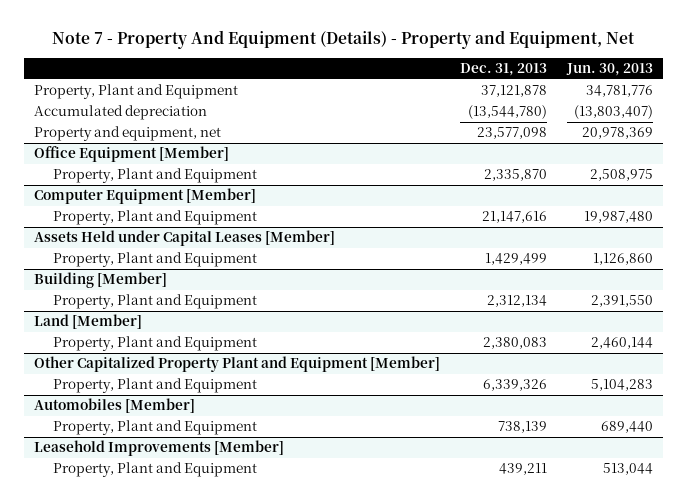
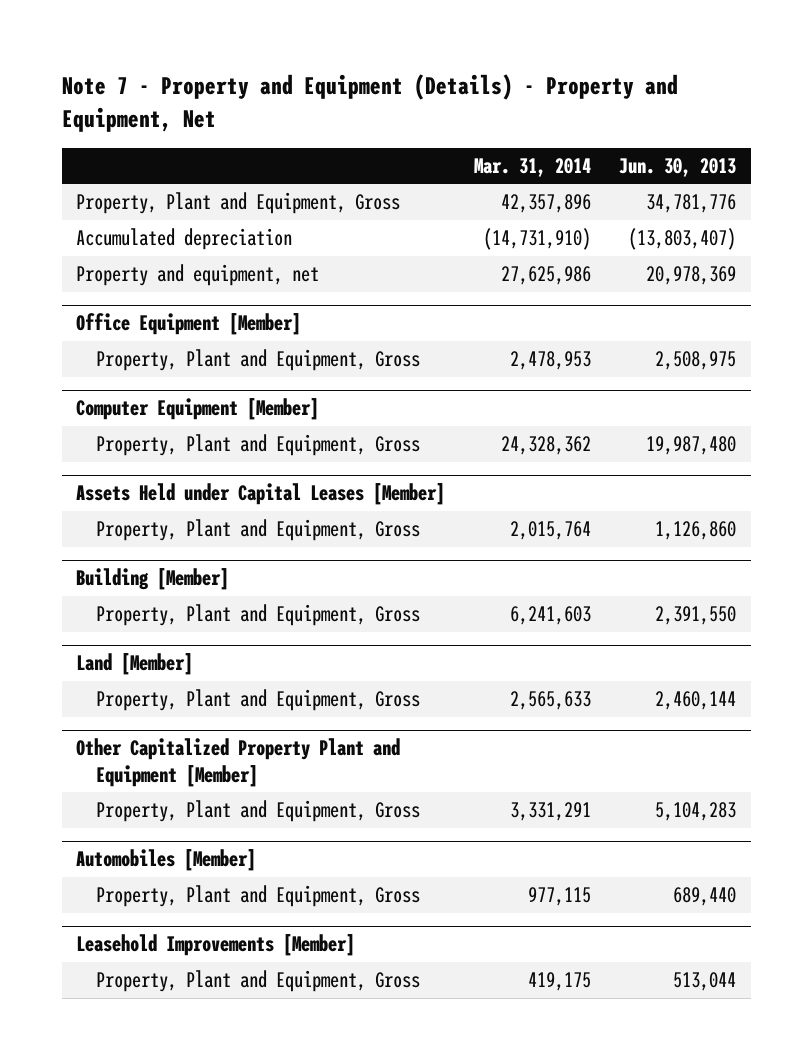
- Note 7 - Property And Equipment (Details) - Property and Equipment, Net
+ Note 7 - Property and Equipment (Details) - Property and Equipment, Net
- | Dec. 31, 2013 | Jun. 30, 2013
+ | Mar. 31, 2014 | Jun. 30, 2013
- Property, Plant and Equipment | 37,121,878 | 34,781,776
+ Property, Plant and Equipment, Gross | 42,357,896 | 34,781,776
@ Office Equipment [Member]
- Property, Plant and Equipment | 2,335,870 | 2,508,975
+ Property, Plant and Equipment, Gross | 2,478,953 | 2,508,975
@ Computer Equipment [Member]
- Property, Plant and Equipment | 21,147,616 | 19,987,480
+ Property, Plant and Equipment, Gross | 24,328,362 | 19,987,480
@ Assets Held under Capital Leases [Member]
- Property, Plant and Equipment | 1,429,499 | 1,126,860
+ Property, Plant and Equipment, Gross | 2,015,764 | 1,126,860
@ Building [Member]
- Property, Plant and Equipment | 2,312,134 | 2,391,550
+ Property, Plant and Equipment, Gross | 6,241,603 | 2,391,550
@ Land [Member]
- Property, Plant and Equipment | 2,380,083 | 2,460,144
+ Property, Plant and Equipment, Gross | 2,565,633 | 2,460,144
@ Other Capitalized Property Plant and Equipment [Member]
- Property, Plant and Equipment | 6,339,326 | 5,104,283
+ Property, Plant and Equipment, Gross | 3,331,291 | 5,104,283
@ Automobiles [Member]
- Property, Plant and Equipment | 738,139 | 689,440
+ Property, Plant and Equipment, Gross | 977,115 | 689,440
@ Leasehold Improvements [Member]
- Property, Plant and Equipment | 439,211 | 513,044
+ Property, Plant and Equipment, Gross | 419,175 | 513,044

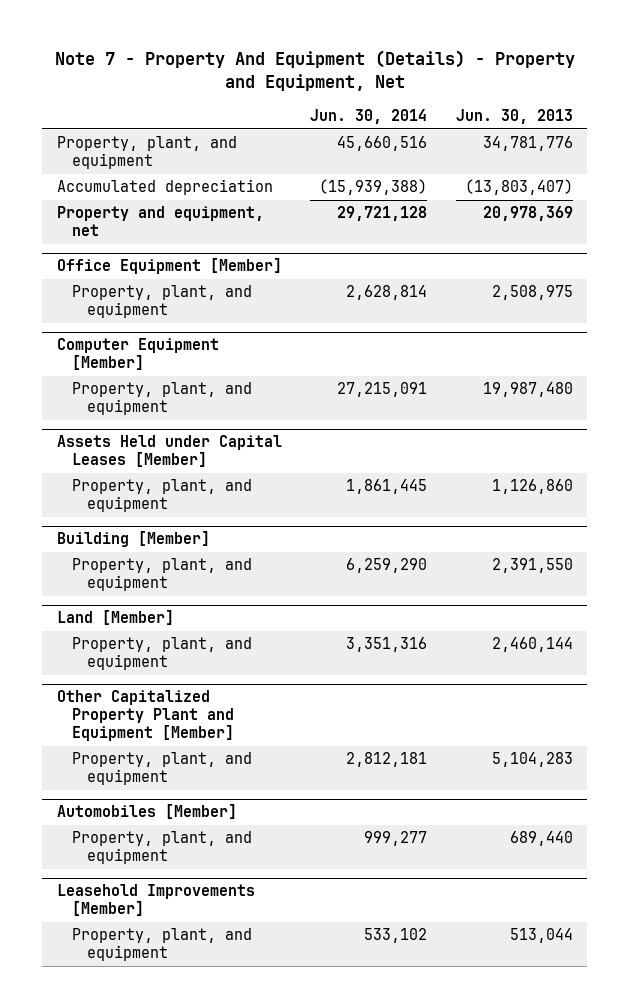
- Note 7 - Property and Equipment (Details) - Property and Equipment, Net
+ Note 7 - Property And Equipment (Details) - Property and Equipment, Net
- | Mar. 31, 2014 | Jun. 30, 2013
+ | Jun. 30, 2014 | Jun. 30, 2013
- Property, Plant and Equipment, Gross | 42,357,896 | 34,781,776
+ Property, plant, and equipment | 45,660,516 | 34,781,776
@ Office Equipment [Member]
- Property, Plant and Equipment, Gross | 2,478,953 | 2,508,975
+ Property, plant, and equipment | 2,628,814 | 2,508,975
@ Computer Equipment [Member]
- Property, Plant and Equipment, Gross | 24,328,362 | 19,987,480
+ Property, plant, and equipment | 27,215,091 | 19,987,480
@ Assets Held under Capital Leases [Member]
- Property, Plant and Equipment, Gross | 2,015,764 | 1,126,860
+ Property, plant, and equipment | 1,861,445 | 1,126,860
@ Building [Member]
- Property, Plant and Equipment, Gross | 6,241,603 | 2,391,550
+ Property, plant, and equipment | 6,259,290 | 2,391,550
@ Land [Member]
- Property, Plant and Equipment, Gross | 2,565,633 | 2,460,144
+ Property, plant, and equipment | 3,351,316 | 2,460,144
@ Other Capitalized Property Plant and Equipment [Member]
- Property, Plant and Equipment, Gross | 3,331,291 | 5,104,283
+ Property, plant, and equipment | 2,812,181 | 5,104,283
@ Automobiles [Member]
- Property, Plant and Equipment, Gross | 977,115 | 689,440
+ Property, plant, and equipment | 999,277 | 689,440
@ Leasehold Improvements [Member]
- Property, Plant and Equipment, Gross | 419,175 | 513,044
+ Property, plant, and equipment | 533,102 | 513,044

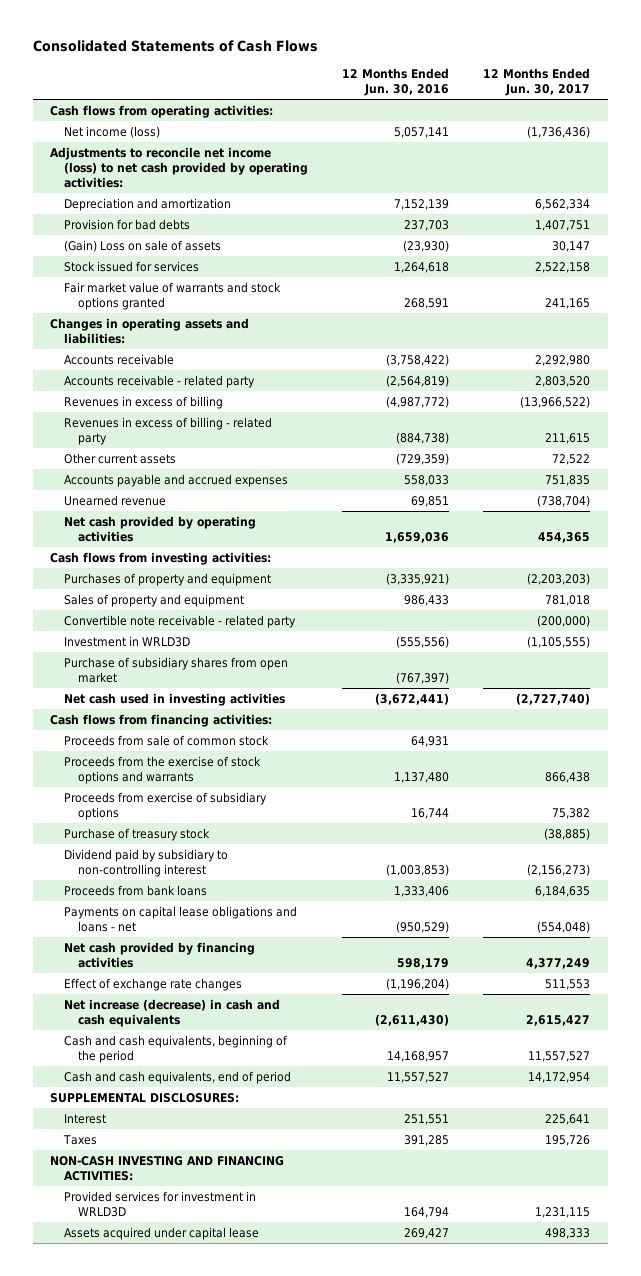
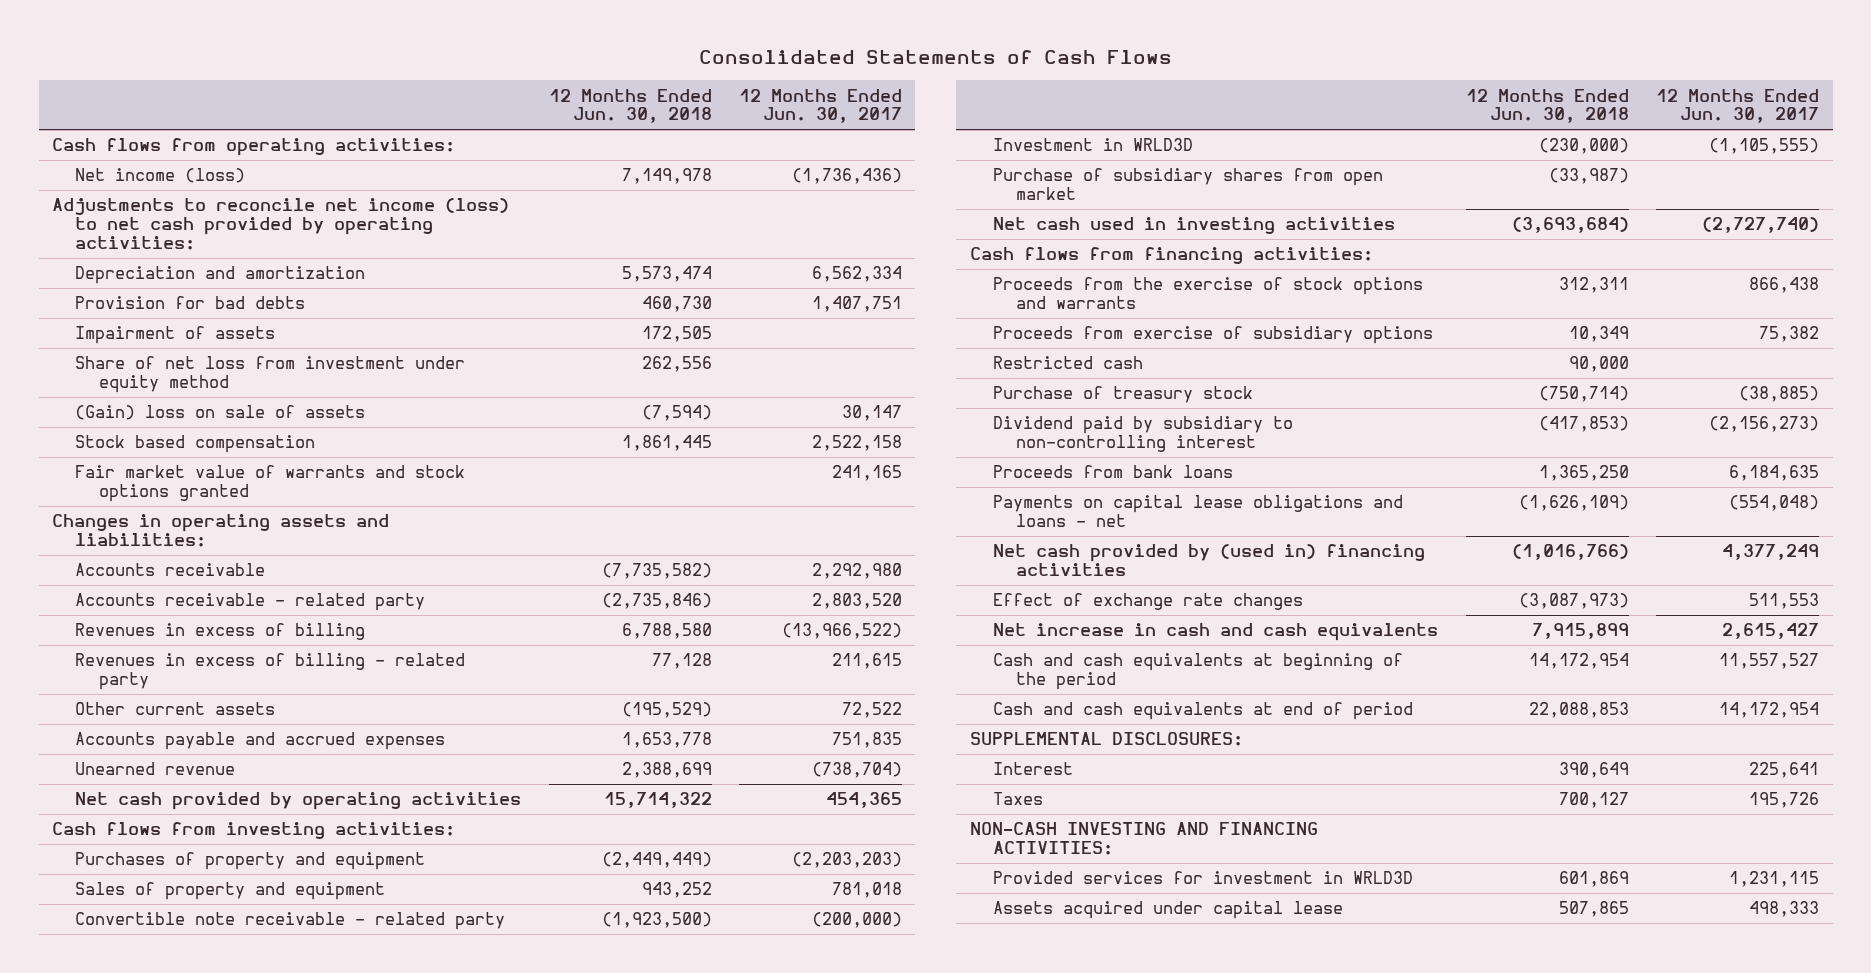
- | 12 Months Ended Jun. 30, 2016 | 12 Months Ended Jun. 30, 2017
+ | 12 Months Ended Jun. 30, 2018 | 12 Months Ended Jun. 30, 2017
- (Gain) Loss on sale of assets | (23,930) | 30,147
- Stock issued for services | 1,264,618 | 2,522,158
+ Impairment of assets | 172,505 |
+ Share of net loss from investment under equity method | 262,556 |
+ (Gain) loss on sale of assets | (7,594) | 30,147
+ Stock based compensation | 1,861,445 | 2,522,158
- Proceeds from sale of common stock | 64,931 |
+ Restricted cash | 90,000 |
- Net cash provided by financing activities | 598,179 | 4,377,249
+ Net cash provided by (used in) financing activities | (1,016,766) | 4,377,249
- Net increase (decrease) in cash and cash equivalents | (2,611,430) | 2,615,427
- Cash and cash equivalents, beginning of the period | 14,168,957 | 11,557,527
- Cash and cash equivalents, end of period | 11,557,527 | 14,172,954
+ Net increase in cash and cash equivalents | 7,915,899 | 2,615,427
+ Cash and cash equivalents at beginning of the period | 14,172,954 | 11,557,527
+ Cash and cash equivalents at end of period | 22,088,853 | 14,172,954

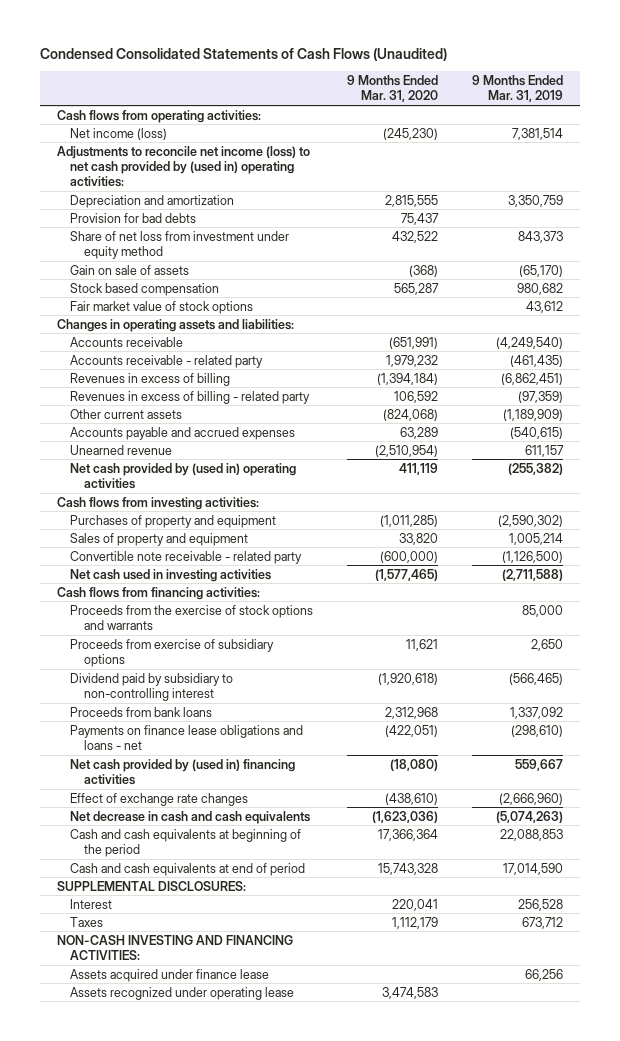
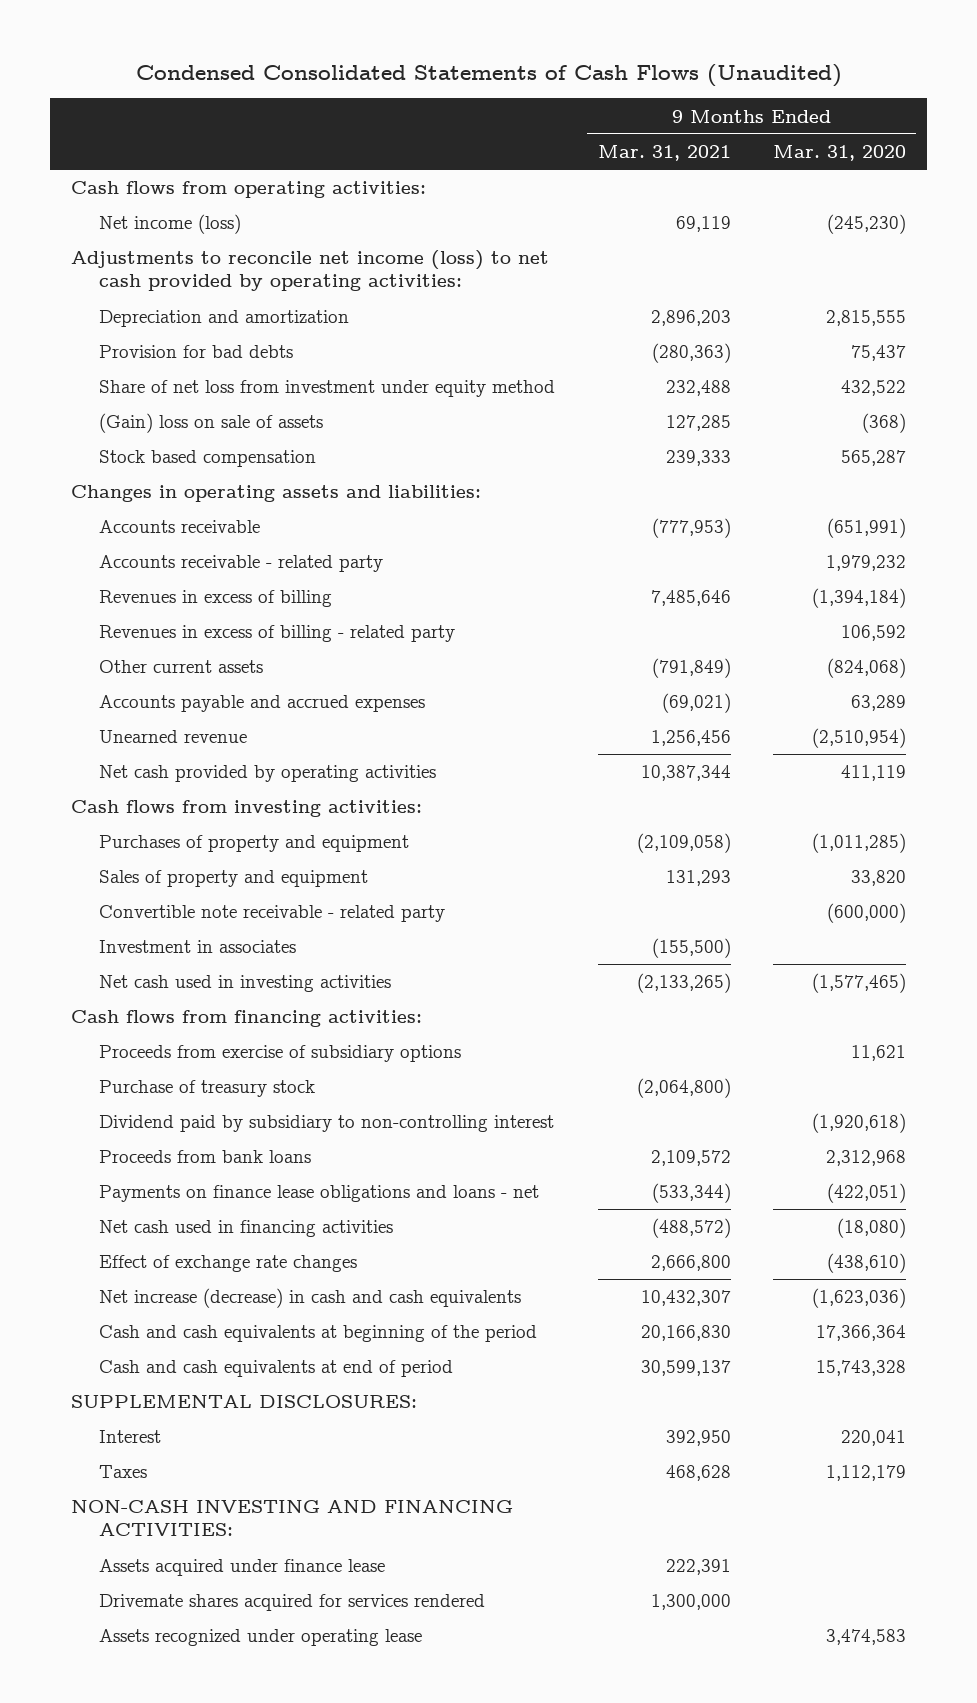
- | 9 Months Ended Mar. 31, 2020 | 9 Months Ended Mar. 31, 2019
+ | 9 Months Ended Mar. 31, 2021 | 9 Months Ended Mar. 31, 2020
- Adjustments to reconcile net income (loss) to net cash provided by (used in) operating activities:
+ Adjustments to reconcile net income (loss) to net cash provided by operating activities:
- Gain on sale of assets | (368) | (65,170)
+ (Gain) loss on sale of assets | 127,285 | (368)
- Fair market value of stock options | | 43,612
- Net cash provided by (used in) operating activities | 411,119 | (255,382)
+ Net cash provided by operating activities | 10,387,344 | 411,119
+ Investment in associates | (155,500) |
- Proceeds from the exercise of stock options and warrants | | 85,000
+ Purchase of treasury stock | (2,064,800) |
- Net cash provided by (used in) financing activities | (18,080) | 559,667
+ Net cash used in financing activities | (488,572) | (18,080)
- Net decrease in cash and cash equivalents | (1,623,036) | (5,074,263)
+ Net increase (decrease) in cash and cash equivalents | 10,432,307 | (1,623,036)
+ Drivemate shares acquired for services rendered | 1,300,000 |

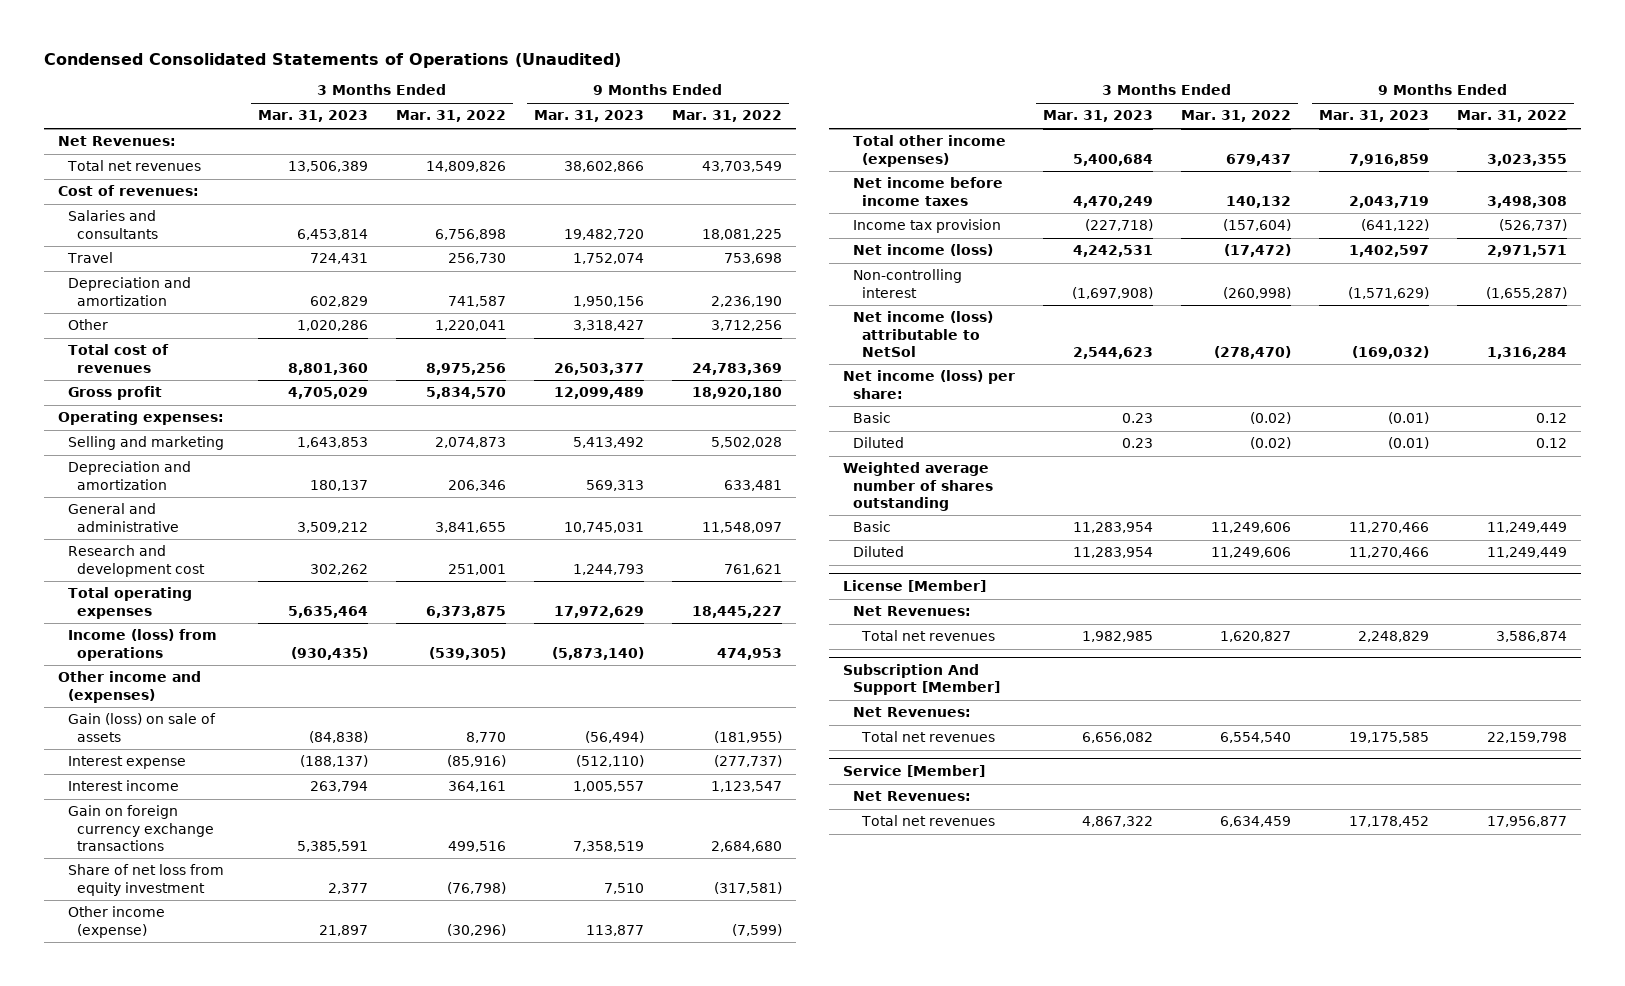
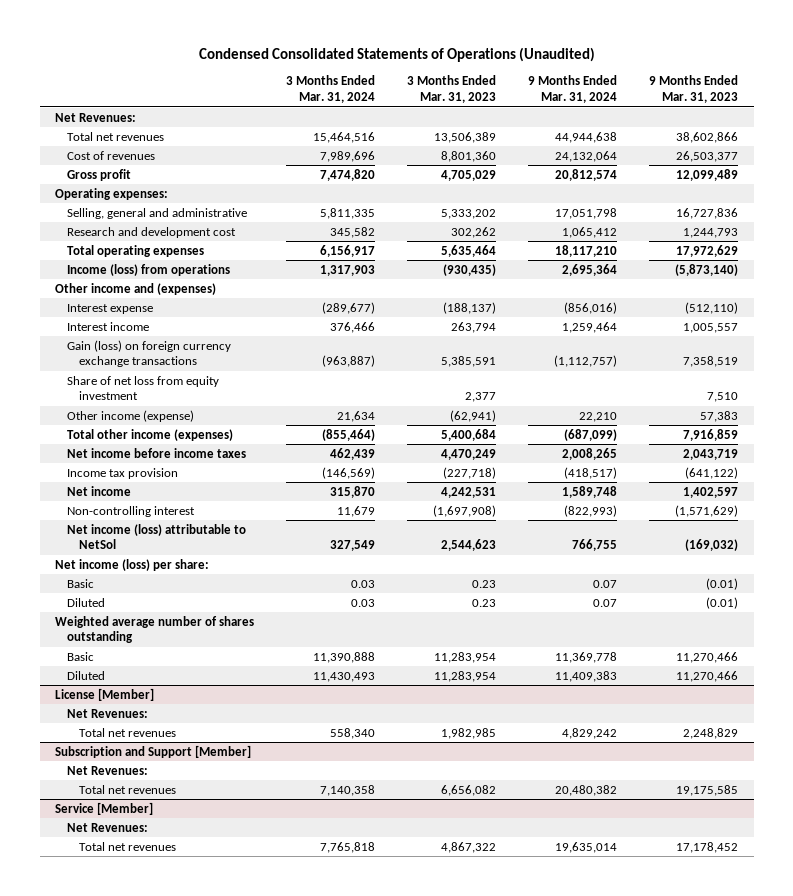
- | 3 Months Ended Mar. 31, 2023 | 3 Months Ended Mar. 31, 2022 | 9 Months Ended Mar. 31, 2023 | 9 Months Ended Mar. 31, 2022
+ | 3 Months Ended Mar. 31, 2024 | 3 Months Ended Mar. 31, 2023 | 9 Months Ended Mar. 31, 2024 | 9 Months Ended Mar. 31, 2023
- Cost of revenues:
- Salaries and consultants | 6,453,814 | 6,756,898 | 19,482,720 | 18,081,225
- Travel | 724,431 | 256,730 | 1,752,074 | 753,698
- Depreciation and amortization | 602,829 | 741,587 | 1,950,156 | 2,236,190
- Other | 1,020,286 | 1,220,041 | 3,318,427 | 3,712,256
- Total cost of revenues | 8,801,360 | 8,975,256 | 26,503,377 | 24,783,369
+ Cost of revenues | 7,989,696 | 8,801,360 | 24,132,064 | 26,503,377
- Selling and marketing | 1,643,853 | 2,074,873 | 5,413,492 | 5,502,028
- Depreciation and amortization | 180,137 | 206,346 | 569,313 | 633,481
- General and administrative | 3,509,212 | 3,841,655 | 10,745,031 | 11,548,097
+ Selling, general and administrative | 5,811,335 | 5,333,202 | 17,051,798 | 16,727,836
- Gain (loss) on sale of assets | (84,838) | 8,770 | (56,494) | (181,955)
- Gain on foreign currency exchange transactions | 5,385,591 | 499,516 | 7,358,519 | 2,684,680
+ Gain (loss) on foreign currency exchange transactions | (963,887) | 5,385,591 | (1,112,757) | 7,358,519
- Other income (expense) | 21,897 | (30,296) | 113,877 | (7,599)
+ Other income (expense) | 21,634 | (62,941) | 22,210 | 57,383
- Net income (loss) | 4,242,531 | (17,472) | 1,402,597 | 2,971,571
+ Net income | 315,870 | 4,242,531 | 1,589,748 | 1,402,597
- Subscription And Support [Member]
+ Subscription and Support [Member]

